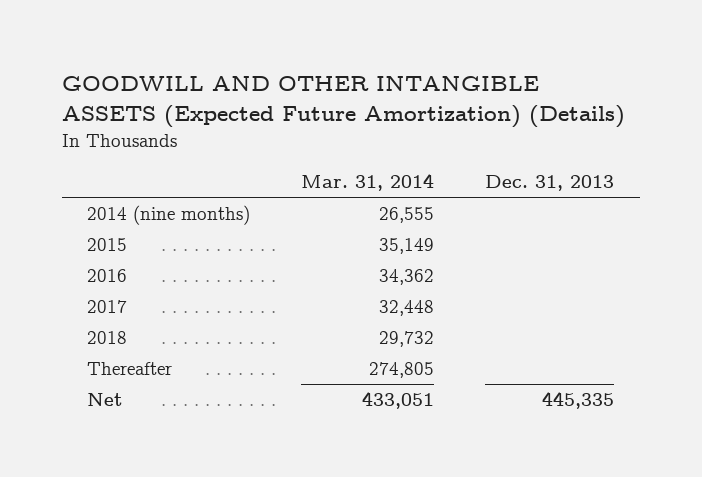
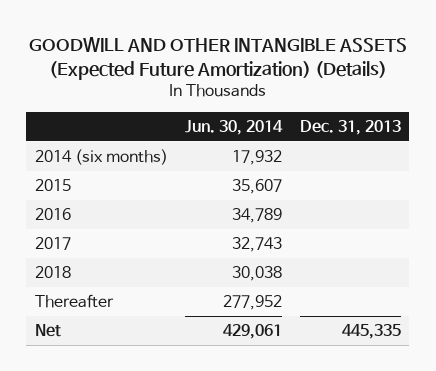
- | Mar. 31, 2014 | Dec. 31, 2013
+ | Jun. 30, 2014 | Dec. 31, 2013
- 2014 (nine months) | 26,555 |
+ 2014 (six months) | 17,932 |

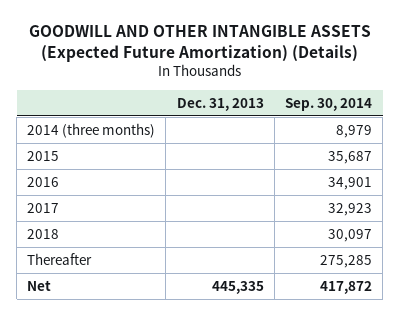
- | Jun. 30, 2014 | Dec. 31, 2013
+ | Dec. 31, 2013 | Sep. 30, 2014
- 2014 (six months) | 17,932 |
+ 2014 (three months) | | 8,979

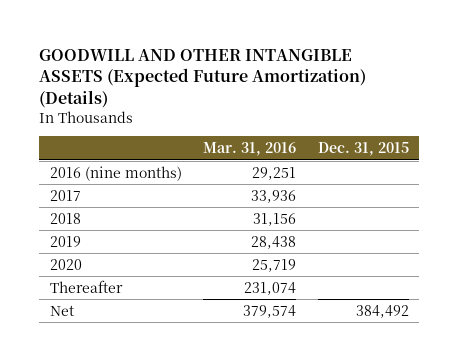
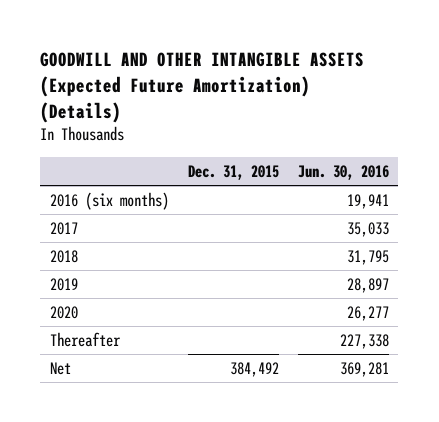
- | Mar. 31, 2016 | Dec. 31, 2015
+ | Dec. 31, 2015 | Jun. 30, 2016
- 2016 (nine months) | 29,251 |
+ 2016 (six months) | | 19,941

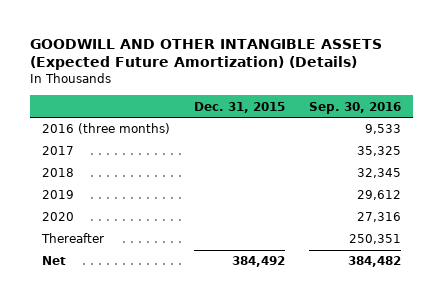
- | Dec. 31, 2015 | Jun. 30, 2016
+ | Dec. 31, 2015 | Sep. 30, 2016
- 2016 (six months) | | 19,941
+ 2016 (three months) | | 9,533

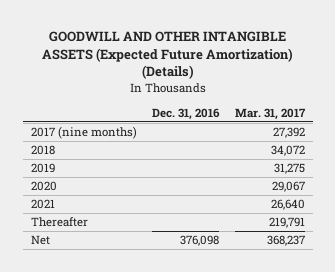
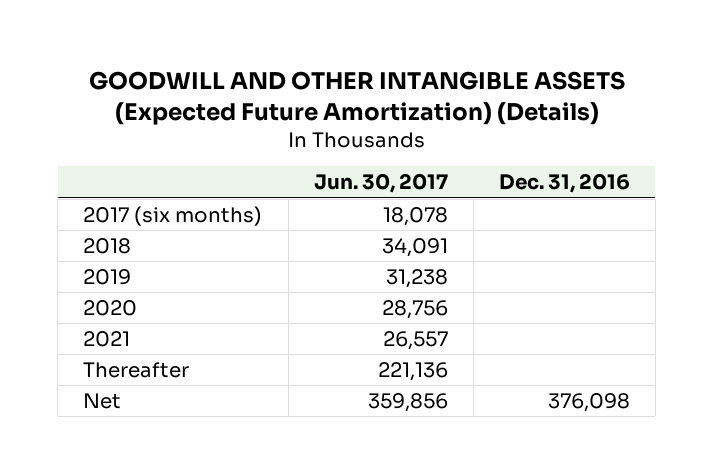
- | Dec. 31, 2016 | Mar. 31, 2017
+ | Jun. 30, 2017 | Dec. 31, 2016
- 2017 (nine months) | | 27,392
+ 2017 (six months) | 18,078 |

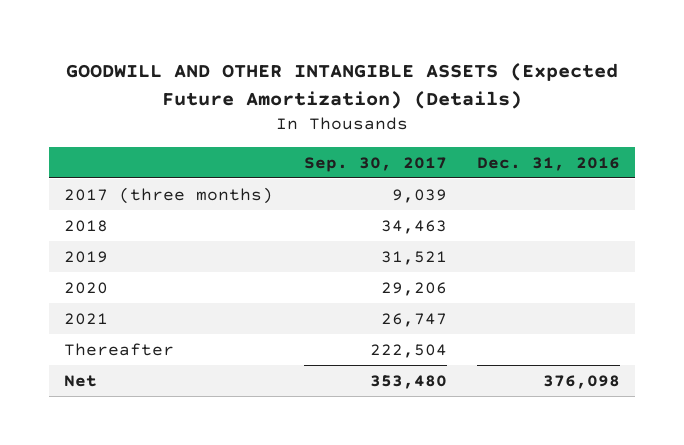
- | Jun. 30, 2017 | Dec. 31, 2016
+ | Sep. 30, 2017 | Dec. 31, 2016
- 2017 (six months) | 18,078 |
+ 2017 (three months) | 9,039 |

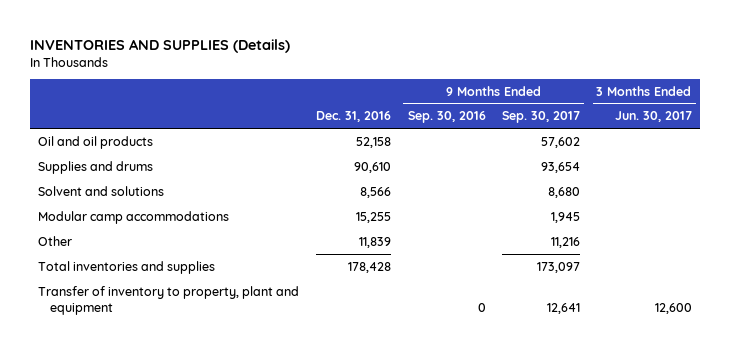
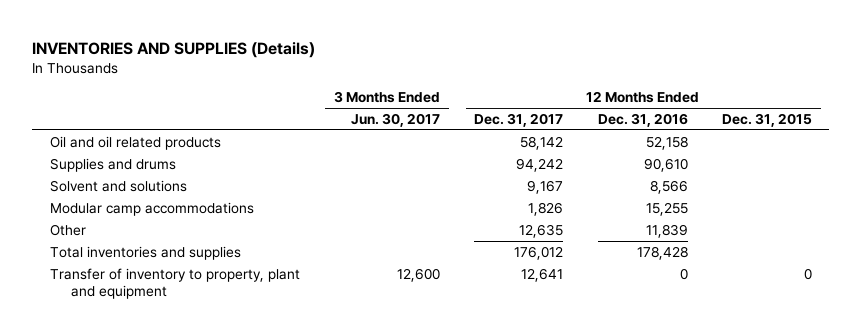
- | Dec. 31, 2016 | 9 Months Ended Sep. 30, 2016 | 9 Months Ended Sep. 30, 2017 | 3 Months Ended Jun. 30, 2017
+ | 3 Months Ended Jun. 30, 2017 | 12 Months Ended Dec. 31, 2017 | 12 Months Ended Dec. 31, 2016 | 12 Months Ended Dec. 31, 2015
- Oil and oil products | 52,158 | | 57,602 |
+ Oil and oil related products | | 58,142 | 52,158 |

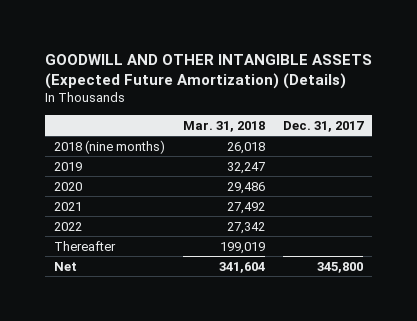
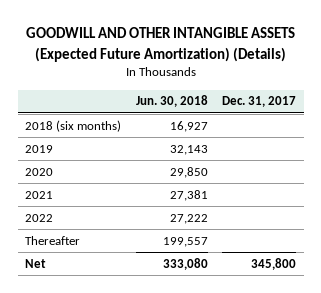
- | Mar. 31, 2018 | Dec. 31, 2017
+ | Jun. 30, 2018 | Dec. 31, 2017
- 2018 (nine months) | 26,018 |
+ 2018 (six months) | 16,927 |

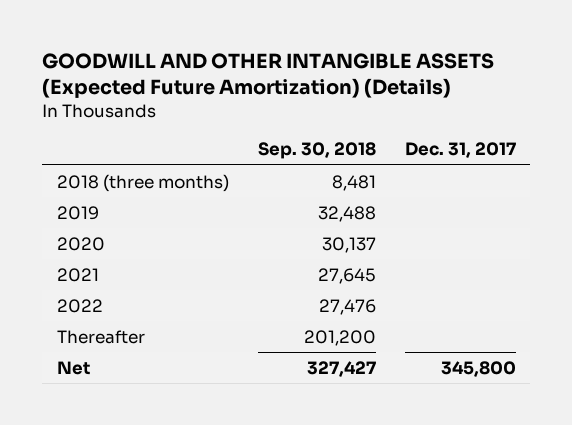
- | Jun. 30, 2018 | Dec. 31, 2017
+ | Sep. 30, 2018 | Dec. 31, 2017
- 2018 (six months) | 16,927 |
+ 2018 (three months) | 8,481 |

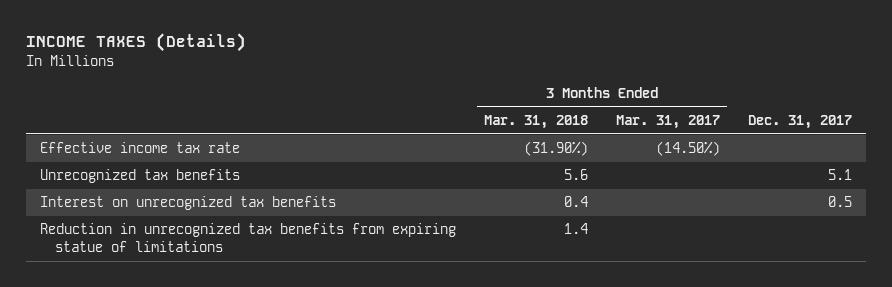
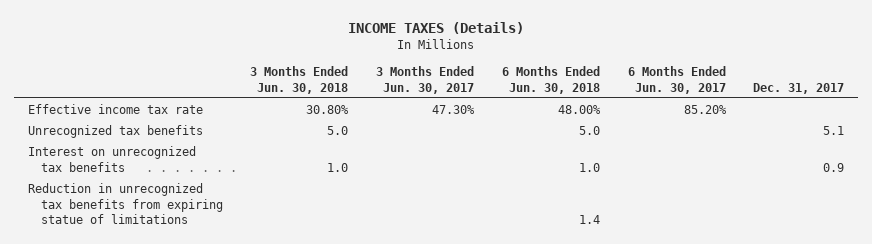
- | 3 Months Ended Mar. 31, 2018 | 3 Months Ended Mar. 31, 2017 | Dec. 31, 2017
+ | 3 Months Ended Jun. 30, 2018 | 3 Months Ended Jun. 30, 2017 | 6 Months Ended Jun. 30, 2018 | 6 Months Ended Jun. 30, 2017 | Dec. 31, 2017
- Interest on unrecognized tax benefits | 0.4 | | 0.5
+ Interest on unrecognized tax benefits | 1.0 | | 1.0 | | 0.9

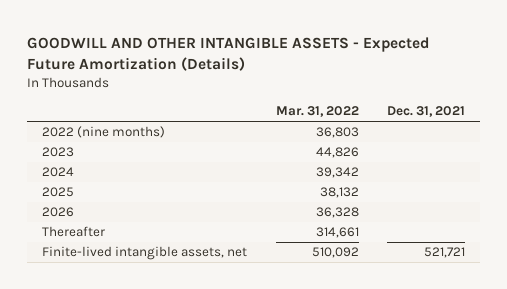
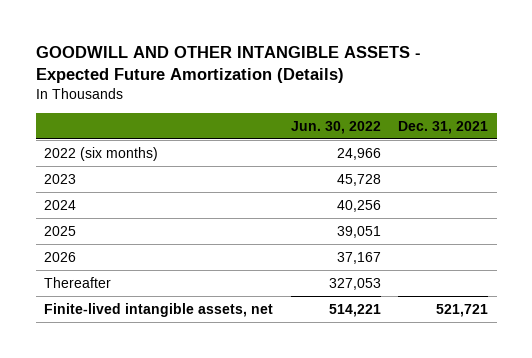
- | Mar. 31, 2022 | Dec. 31, 2021
+ | Jun. 30, 2022 | Dec. 31, 2021
- 2022 (nine months) | 36,803 |
+ 2022 (six months) | 24,966 |

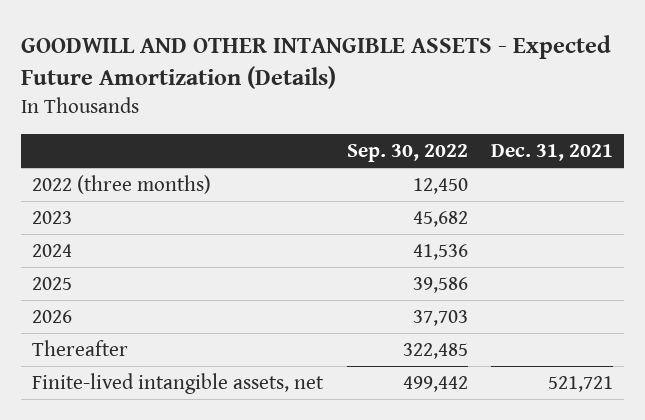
- | Jun. 30, 2022 | Dec. 31, 2021
+ | Sep. 30, 2022 | Dec. 31, 2021
- 2022 (six months) | 24,966 |
+ 2022 (three months) | 12,450 |

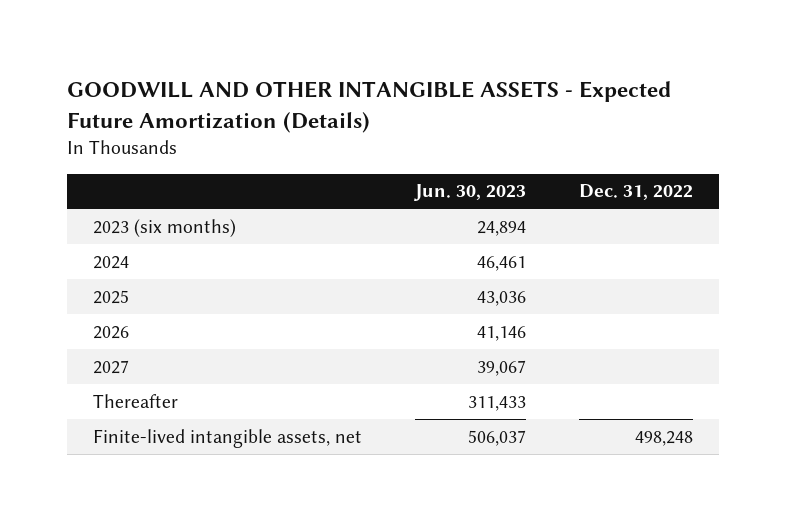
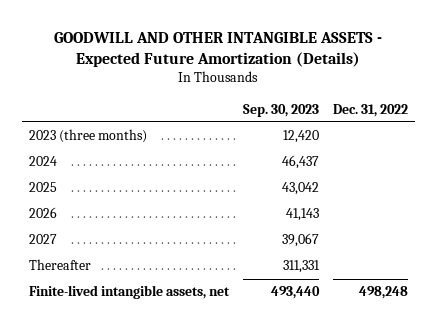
- | Jun. 30, 2023 | Dec. 31, 2022
+ | Sep. 30, 2023 | Dec. 31, 2022
- 2023 (six months) | 24,894 |
+ 2023 (three months) | 12,420 |

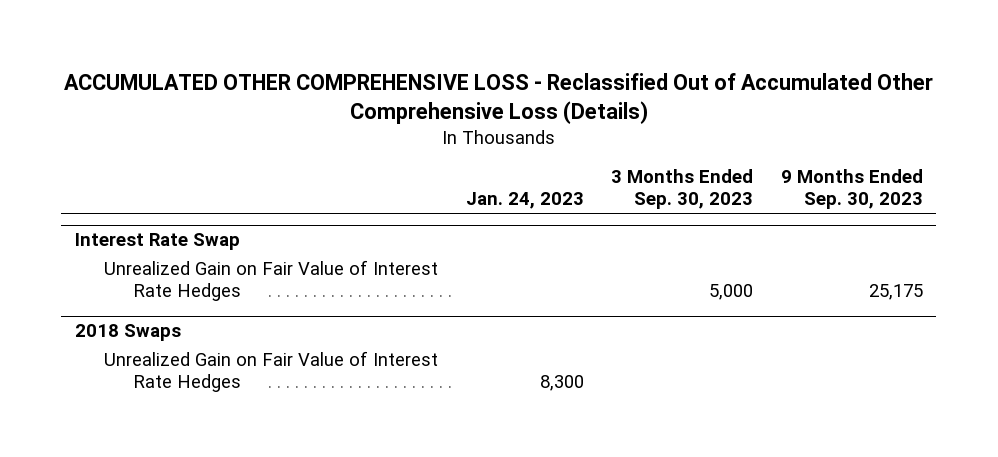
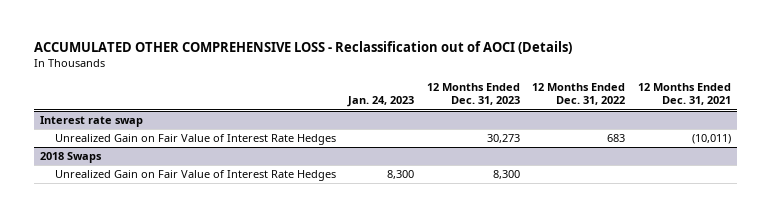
- ACCUMULATED OTHER COMPREHENSIVE LOSS - Reclassified Out of Accumulated Other Comprehensive Loss (Details)
+ ACCUMULATED OTHER COMPREHENSIVE LOSS - Reclassification out of AOCI (Details)
- | Jan. 24, 2023 | 3 Months Ended Sep. 30, 2023 | 9 Months Ended Sep. 30, 2023
+ | Jan. 24, 2023 | 12 Months Ended Dec. 31, 2023 | 12 Months Ended Dec. 31, 2022 | 12 Months Ended Dec. 31, 2021
- Interest Rate Swap
+ Interest rate swap

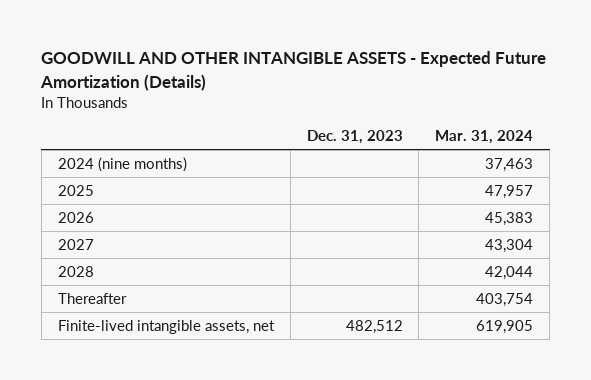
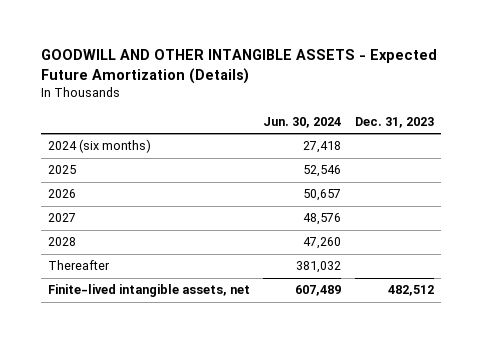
- | Dec. 31, 2023 | Mar. 31, 2024
+ | Jun. 30, 2024 | Dec. 31, 2023
- 2024 (nine months) | | 37,463
+ 2024 (six months) | 27,418 |

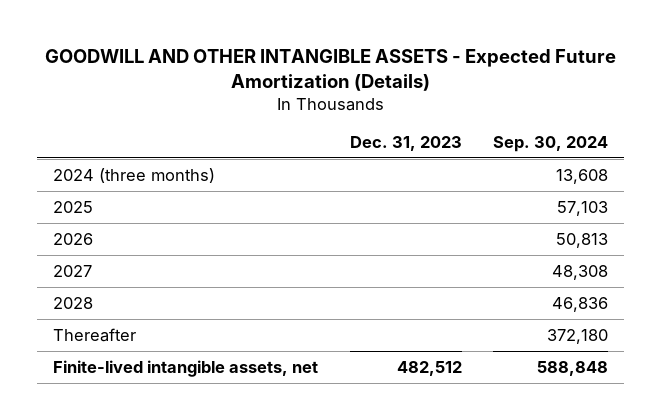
- | Jun. 30, 2024 | Dec. 31, 2023
+ | Dec. 31, 2023 | Sep. 30, 2024
- 2024 (six months) | 27,418 |
+ 2024 (three months) | | 13,608

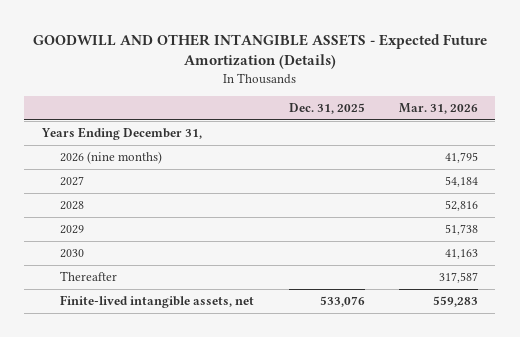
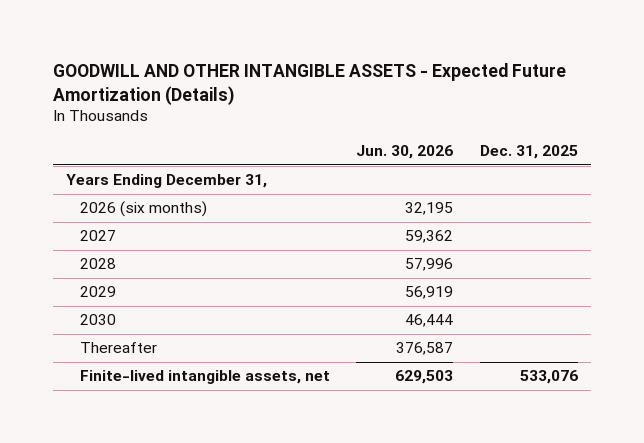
- | Dec. 31, 2025 | Mar. 31, 2026
+ | Jun. 30, 2026 | Dec. 31, 2025
- 2026 (nine months) | | 41,795
+ 2026 (six months) | 32,195 |

